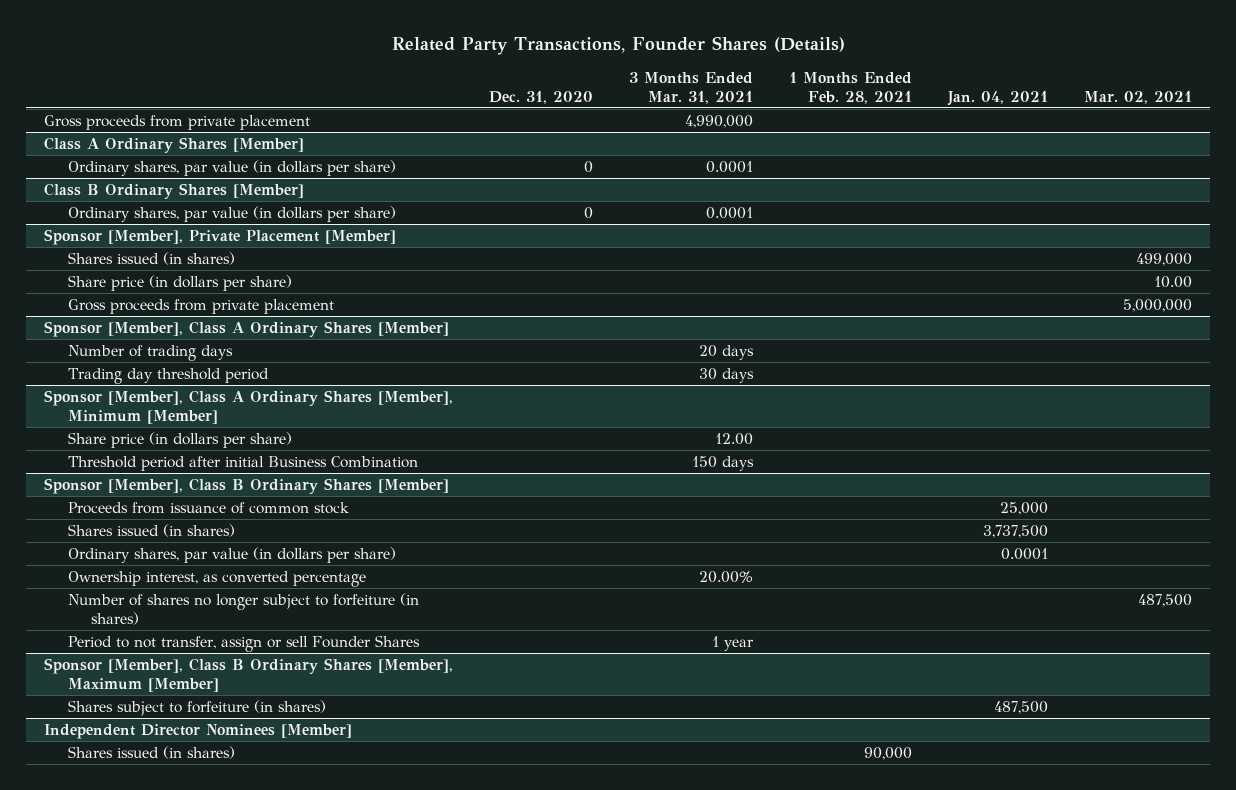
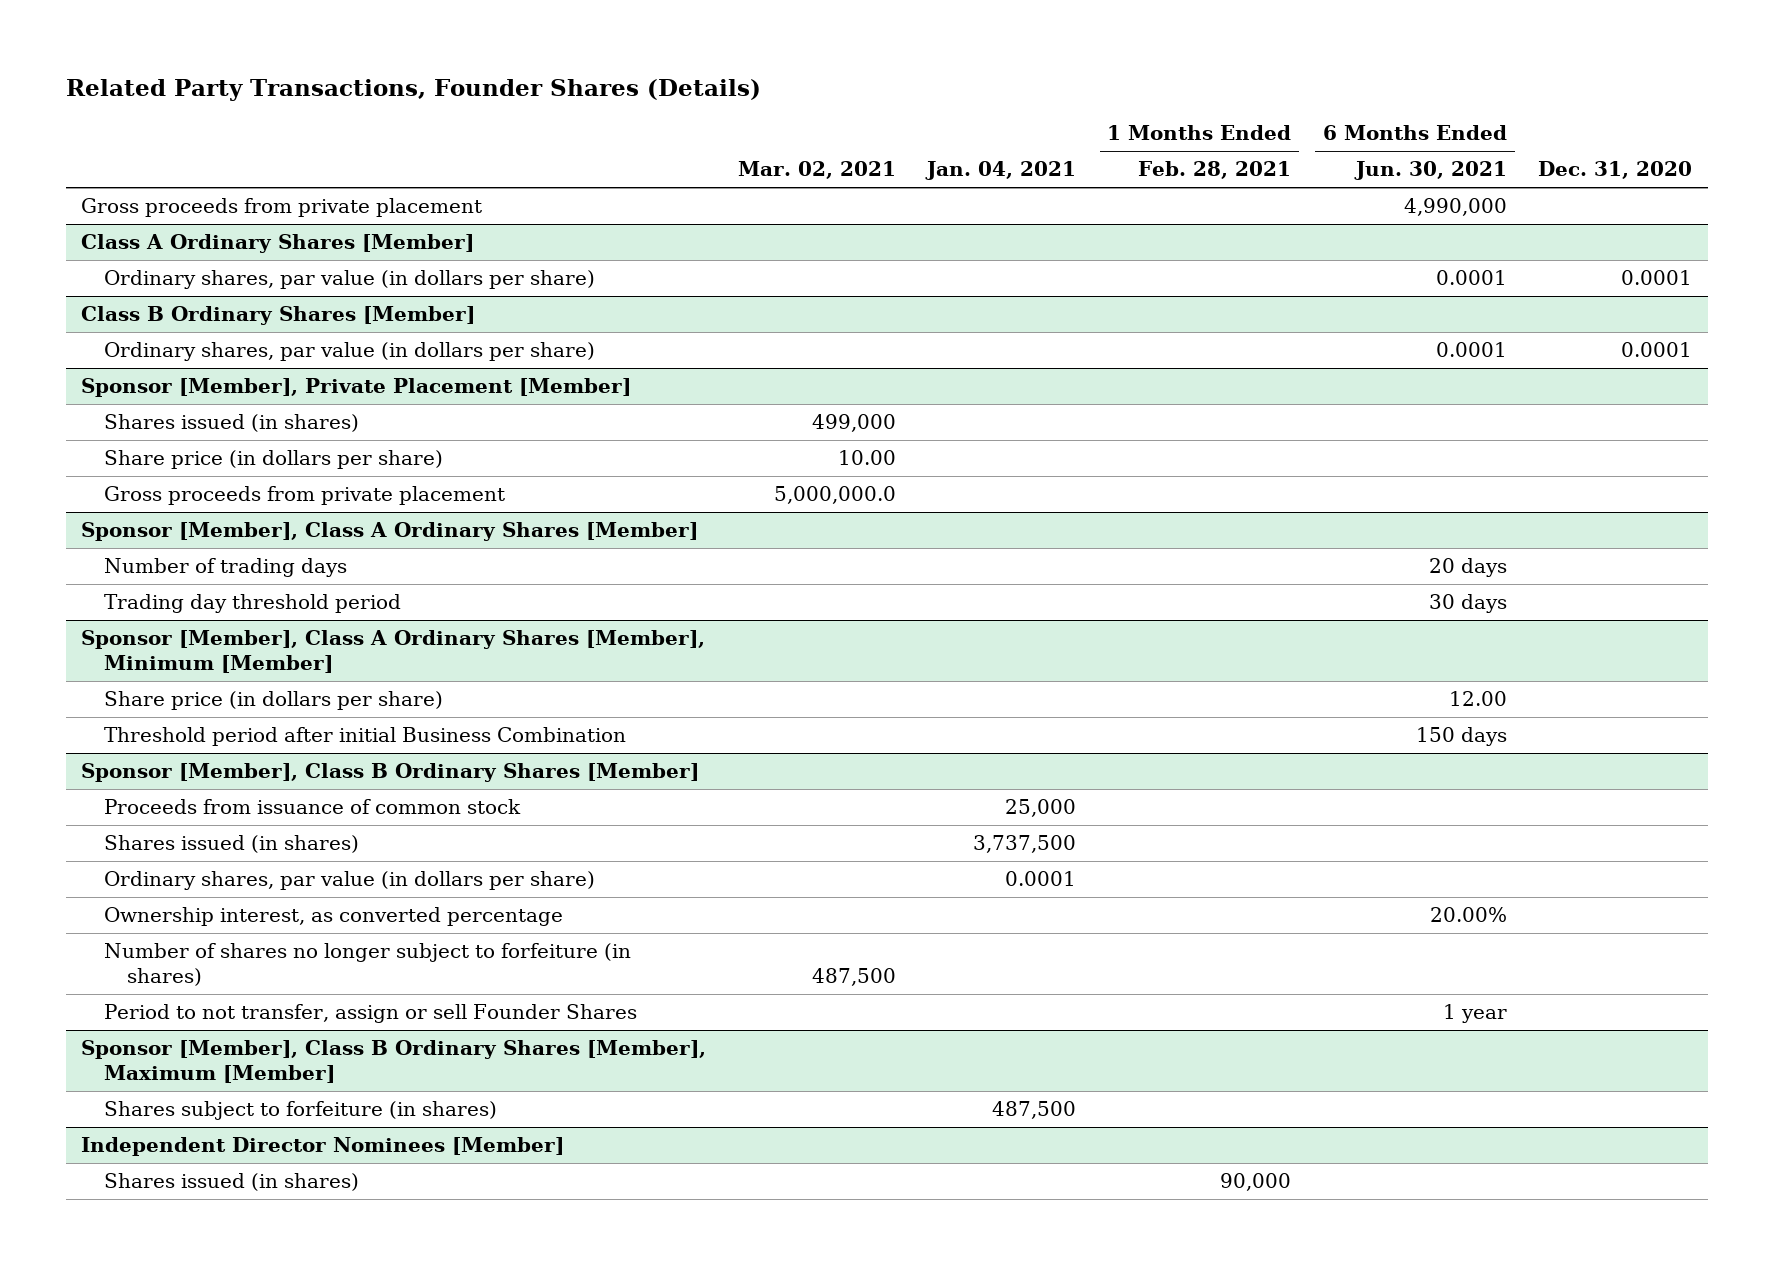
- | Dec. 31, 2020 | 3 Months Ended Mar. 31, 2021 | 1 Months Ended Feb. 28, 2021 | Jan. 04, 2021 | Mar. 02, 2021
+ | Mar. 02, 2021 | Jan. 04, 2021 | 1 Months Ended Feb. 28, 2021 | 6 Months Ended Jun. 30, 2021 | Dec. 31, 2020
@ Class A Ordinary Shares [Member]
- Ordinary shares, par value (in dollars per share) | 0 | 0.0001 | | |
+ Ordinary shares, par value (in dollars per share) | | | | 0.0001 | 0.0001
@ Class B Ordinary Shares [Member]
- Ordinary shares, par value (in dollars per share) | 0 | 0.0001 | | |
+ Ordinary shares, par value (in dollars per share) | | | | 0.0001 | 0.0001
@ Sponsor [Member], Private Placement [Member]
- Gross proceeds from private placement | | | | | 5,000,000
+ Gross proceeds from private placement | 5,000,000.0 | | | |

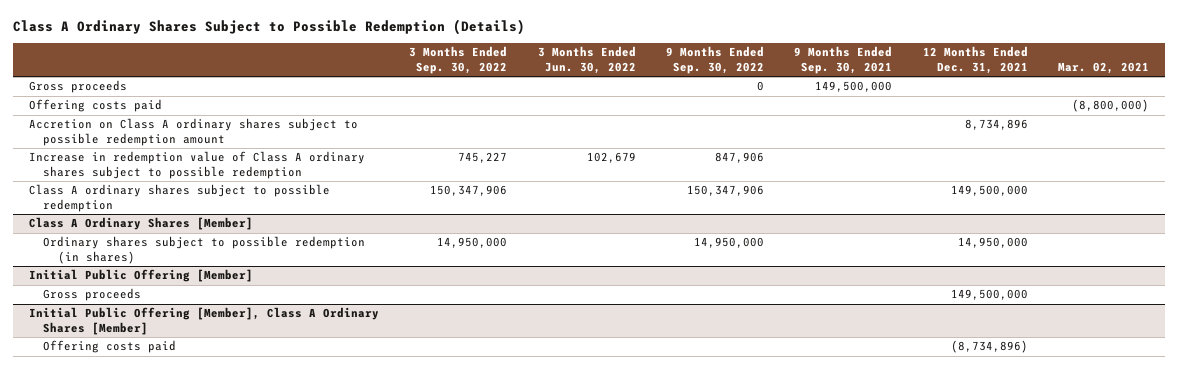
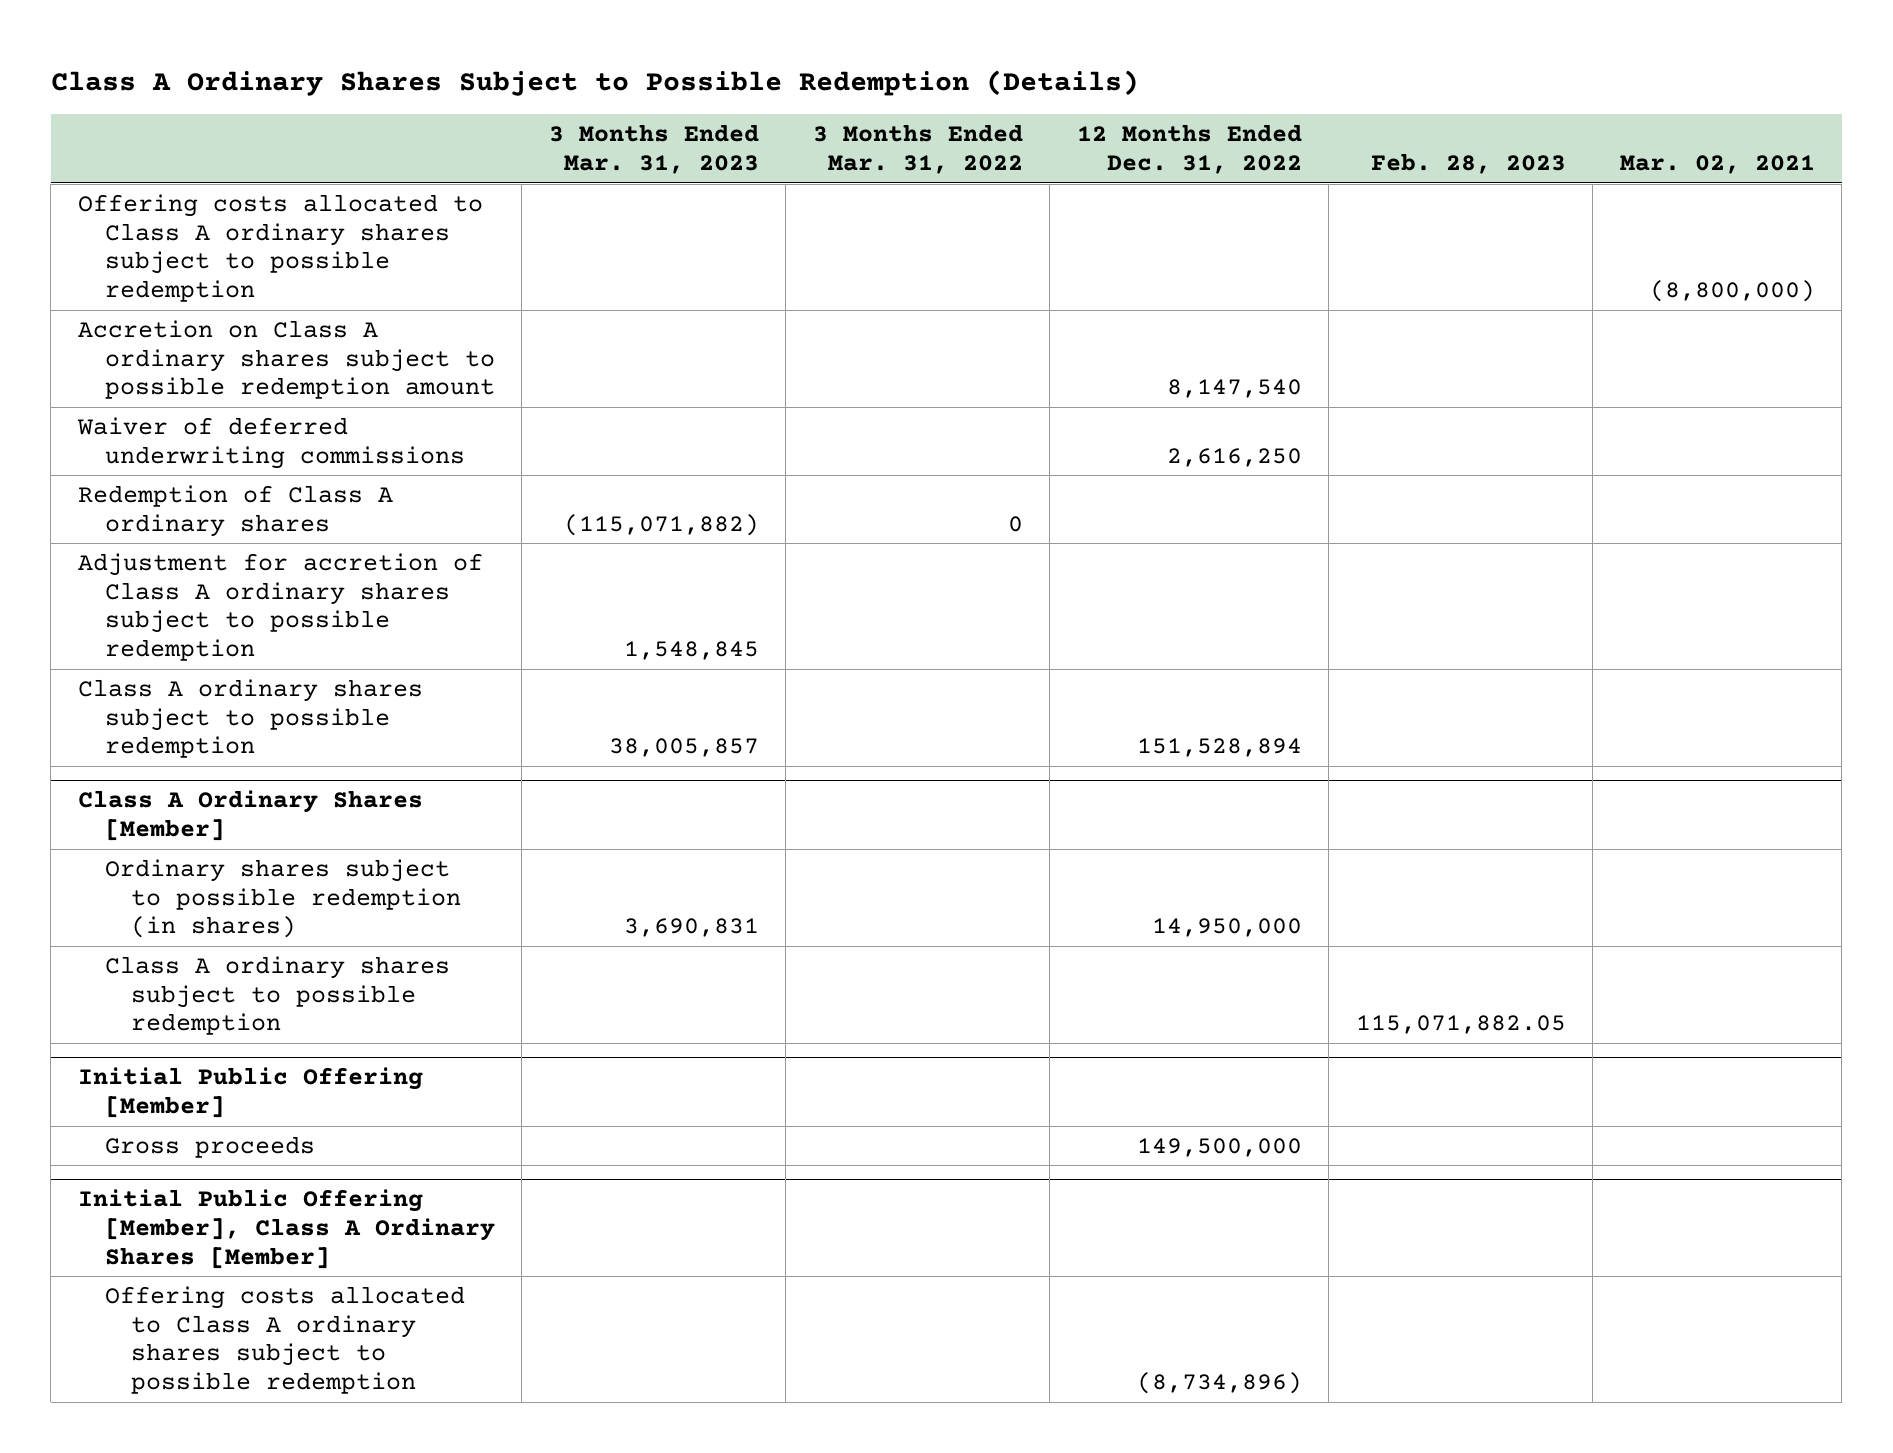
- | 3 Months Ended Sep. 30, 2022 | 3 Months Ended Jun. 30, 2022 | 9 Months Ended Sep. 30, 2022 | 9 Months Ended Sep. 30, 2021 | 12 Months Ended Dec. 31, 2021 | Mar. 02, 2021
+ | 3 Months Ended Mar. 31, 2023 | 3 Months Ended Mar. 31, 2022 | 12 Months Ended Dec. 31, 2022 | Feb. 28, 2023 | Mar. 02, 2021
- Gross proceeds | | | 0 | 149,500,000 | |
- Offering costs paid | | | | | | (8,800,000)
+ Offering costs allocated to Class A ordinary shares subject to possible redemption | | | | | (8,800,000)
- Increase in redemption value of Class A ordinary shares subject to possible redemption | 745,227 | 102,679 | 847,906 | | |
+ Waiver of deferred underwriting commissions | | | 2,616,250 | |
+ Redemption of Class A ordinary shares | (115,071,882) | 0 | | |
+ Adjustment for accretion of Class A ordinary shares subject to possible redemption | 1,548,845 | | | |
@ Class A Ordinary Shares [Member]
+ Class A ordinary shares subject to possible redemption | | | | 115,071,882.05 |
@ Initial Public Offering [Member], Class A Ordinary Shares [Member]
- Offering costs paid | | | | | (8,734,896) |
+ Offering costs allocated to Class A ordinary shares subject to possible redemption | | | (8,734,896) | |

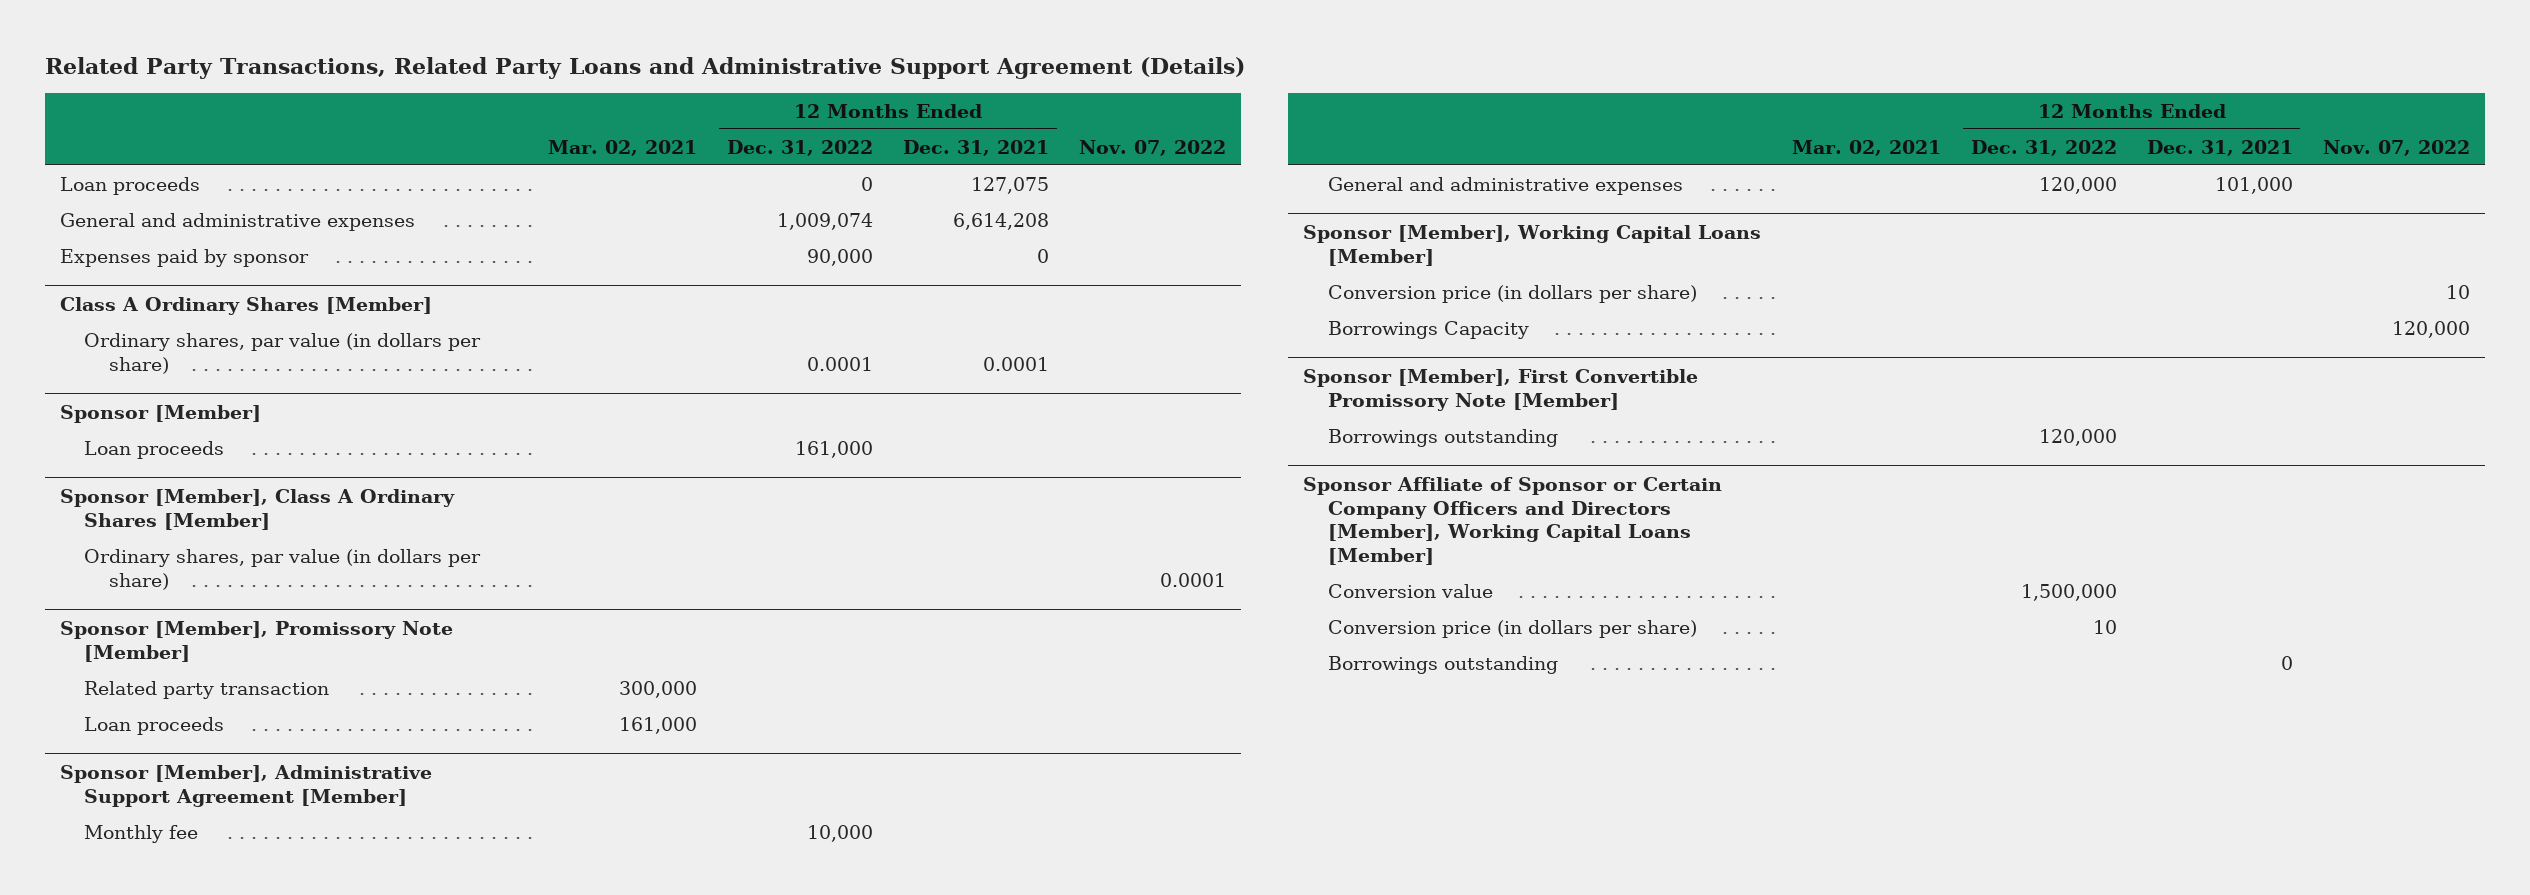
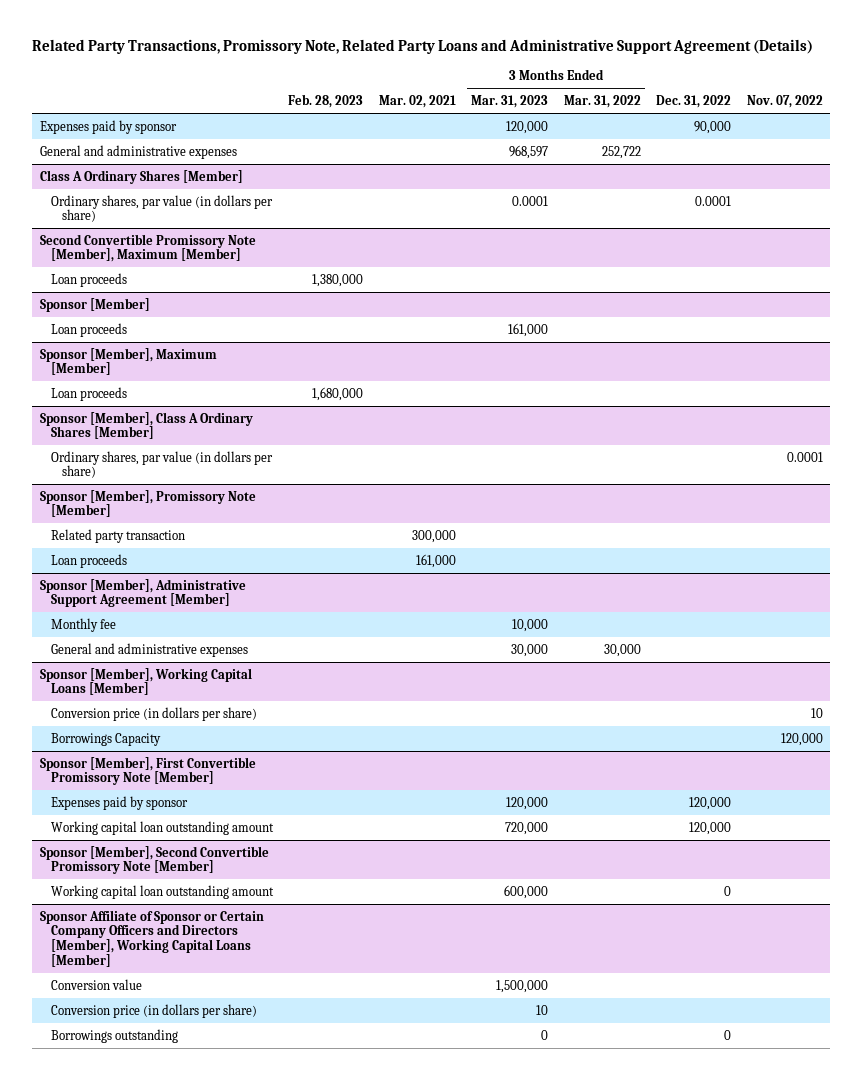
- Related Party Transactions, Related Party Loans and Administrative Support Agreement (Details)
+ Related Party Transactions, Promissory Note, Related Party Loans and Administrative Support Agreement (Details)
- | Mar. 02, 2021 | 12 Months Ended Dec. 31, 2022 | 12 Months Ended Dec. 31, 2021 | Nov. 07, 2022
+ | Feb. 28, 2023 | Mar. 02, 2021 | 3 Months Ended Mar. 31, 2023 | 3 Months Ended Mar. 31, 2022 | Dec. 31, 2022 | Nov. 07, 2022
- Loan proceeds | | 0 | 127,075 |
moved down: General and administrative expenses | | | 968,597 | 252,722 | |
+ Second Convertible Promissory Note [Member], Maximum [Member]
+ Loan proceeds | 1,380,000 | | | | |
+ Sponsor [Member], Maximum [Member]
+ Loan proceeds | 1,680,000 | | | | |
@ Sponsor [Member], First Convertible Promissory Note [Member]
- Borrowings outstanding | | 120,000 | |
+ Expenses paid by sponsor | | | 120,000 | | 120,000 |
+ Working capital loan outstanding amount | | | 720,000 | | 120,000 |
+ Sponsor [Member], Second Convertible Promissory Note [Member]
+ Working capital loan outstanding amount | | | 600,000 | | 0 |

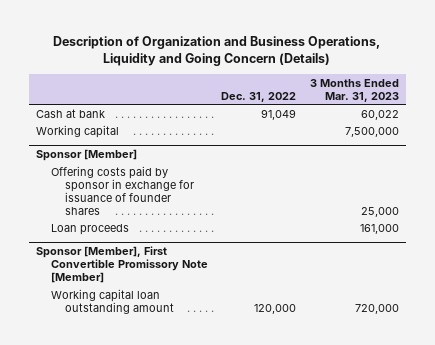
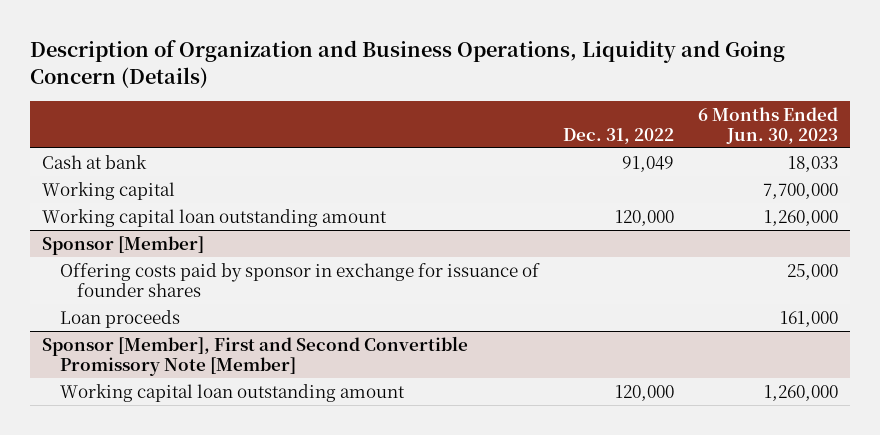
- | Dec. 31, 2022 | 3 Months Ended Mar. 31, 2023
+ | Dec. 31, 2022 | 6 Months Ended Jun. 30, 2023
+ Working capital loan outstanding amount | 120,000 | 1,260,000
- Sponsor [Member], First Convertible Promissory Note [Member]
+ Sponsor [Member], First and Second Convertible Promissory Note [Member]

